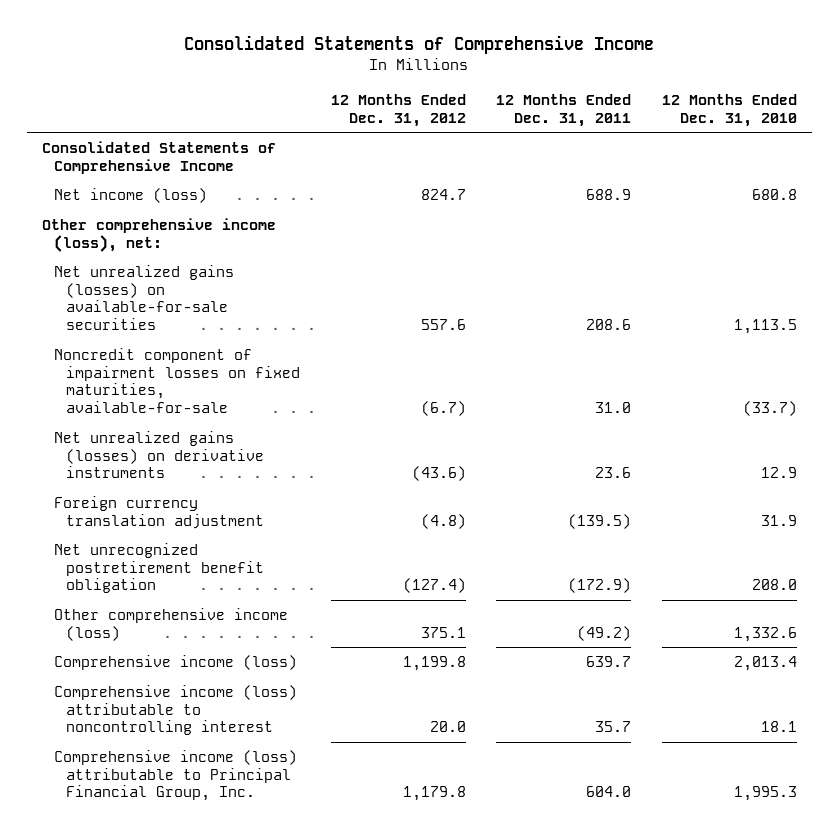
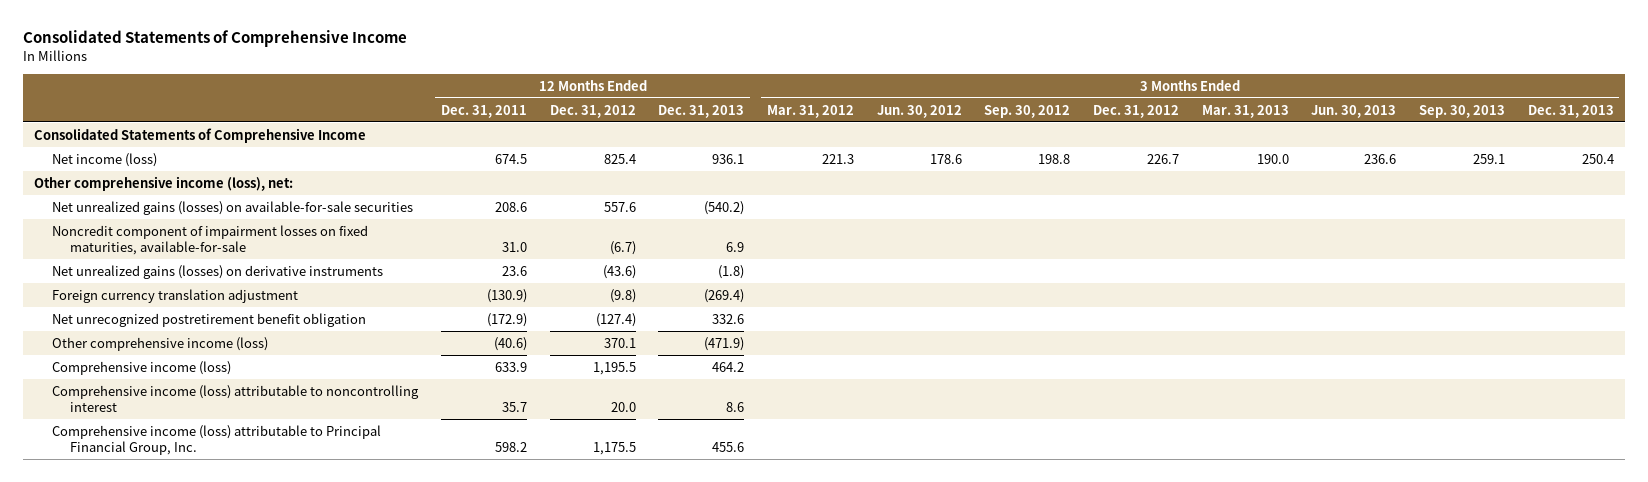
- | 12 Months Ended Dec. 31, 2012 | 12 Months Ended Dec. 31, 2011 | 12 Months Ended Dec. 31, 2010
+ | 12 Months Ended Dec. 31, 2011 | 12 Months Ended Dec. 31, 2012 | 12 Months Ended Dec. 31, 2013 | 3 Months Ended Mar. 31, 2012 | 3 Months Ended Jun. 30, 2012 | 3 Months Ended Sep. 30, 2012 | 3 Months Ended Dec. 31, 2012 | 3 Months Ended Mar. 31, 2013 | 3 Months Ended Jun. 30, 2013 | 3 Months Ended Sep. 30, 2013 | 3 Months Ended Dec. 31, 2013
- Net income (loss) | 824.7 | 688.9 | 680.8
+ Net income (loss) | 674.5 | 825.4 | 936.1 | 221.3 | 178.6 | 198.8 | 226.7 | 190.0 | 236.6 | 259.1 | 250.4
- Foreign currency translation adjustment | (4.8) | (139.5) | 31.9
+ Foreign currency translation adjustment | (130.9) | (9.8) | (269.4) | | | | | | | |
- Other comprehensive income (loss) | 375.1 | (49.2) | 1,332.6
- Comprehensive income (loss) | 1,199.8 | 639.7 | 2,013.4
+ Other comprehensive income (loss) | (40.6) | 370.1 | (471.9) | | | | | | | |
+ Comprehensive income (loss) | 633.9 | 1,195.5 | 464.2 | | | | | | | |
- Comprehensive income (loss) attributable to Principal Financial Group, Inc. | 1,179.8 | 604.0 | 1,995.3
+ Comprehensive income (loss) attributable to Principal Financial Group, Inc. | 598.2 | 1,175.5 | 455.6 | | | | | | | |

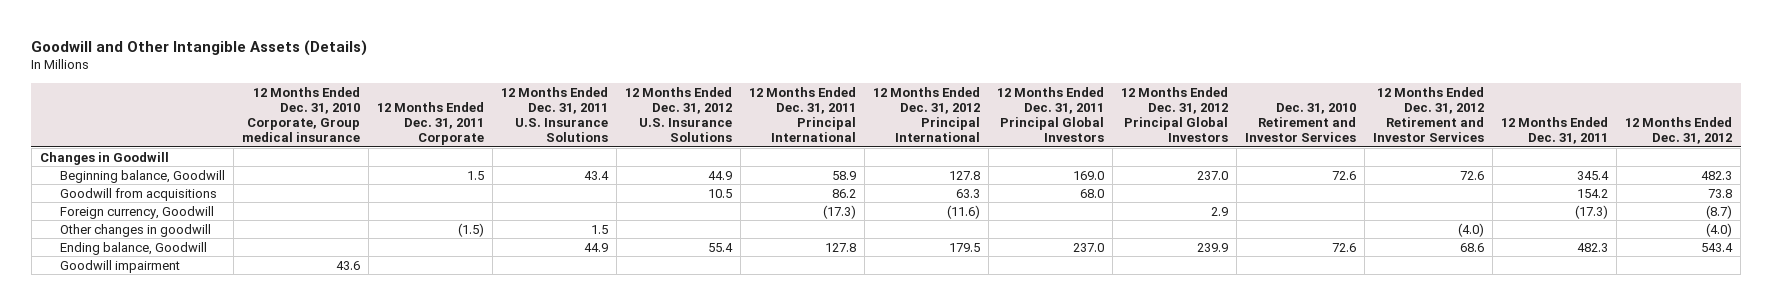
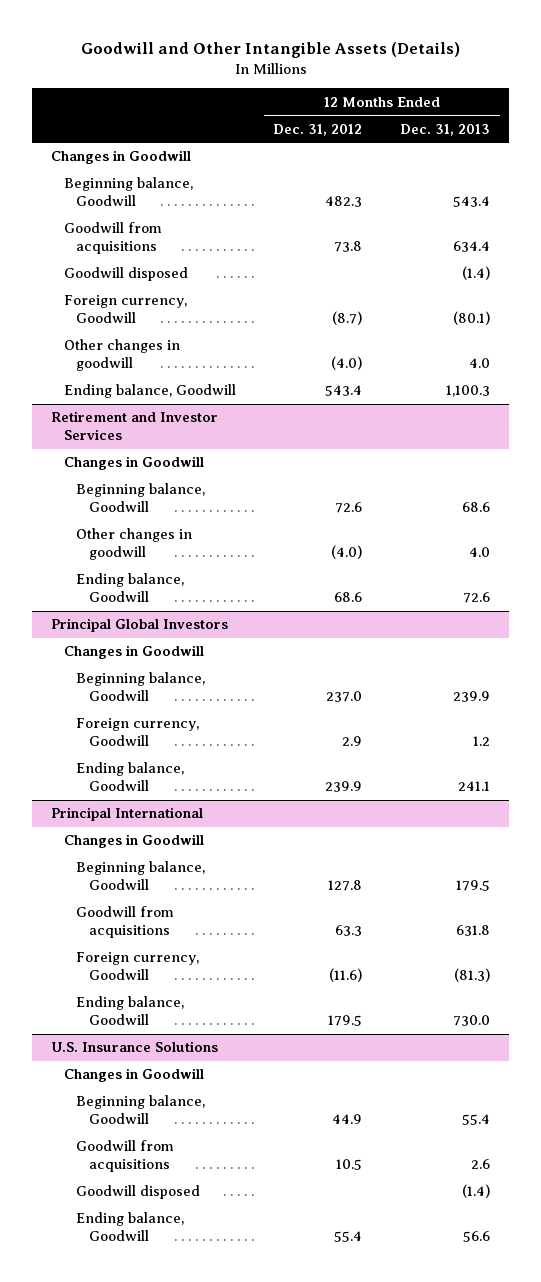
- | 12 Months Ended Dec. 31, 2010 Corporate, Group medical insurance | 12 Months Ended Dec. 31, 2011 Corporate | 12 Months Ended Dec. 31, 2011 U.S. Insurance Solutions | 12 Months Ended Dec. 31, 2012 U.S. Insurance Solutions | 12 Months Ended Dec. 31, 2011 Principal International | 12 Months Ended Dec. 31, 2012 Principal International | 12 Months Ended Dec. 31, 2011 Principal Global Investors | 12 Months Ended Dec. 31, 2012 Principal Global Investors | Dec. 31, 2010 Retirement and Investor Services | 12 Months Ended Dec. 31, 2012 Retirement and Investor Services | 12 Months Ended Dec. 31, 2011 | 12 Months Ended Dec. 31, 2012
+ | 12 Months Ended Dec. 31, 2012 | 12 Months Ended Dec. 31, 2013
+ Goodwill disposed | | (1.4)
- Goodwill impairment | 43.6 | | | | | | | | | | |
+ Retirement and Investor Services
+ Changes in Goodwill
+ Beginning balance, Goodwill | 72.6 | 68.6
+ Other changes in goodwill | (4.0) | 4.0
+ Ending balance, Goodwill | 68.6 | 72.6
+ Principal Global Investors
+ Changes in Goodwill
+ Beginning balance, Goodwill | 237.0 | 239.9
+ Foreign currency, Goodwill | 2.9 | 1.2
+ Ending balance, Goodwill | 239.9 | 241.1
+ Principal International
+ Changes in Goodwill
+ Beginning balance, Goodwill | 127.8 | 179.5
+ Goodwill from acquisitions | 63.3 | 631.8
+ Foreign currency, Goodwill | (11.6) | (81.3)
+ Ending balance, Goodwill | 179.5 | 730.0
+ U.S. Insurance Solutions
+ Changes in Goodwill
+ Beginning balance, Goodwill | 44.9 | 55.4
+ Goodwill from acquisitions | 10.5 | 2.6
+ Goodwill disposed | | (1.4)
+ Ending balance, Goodwill | 55.4 | 56.6

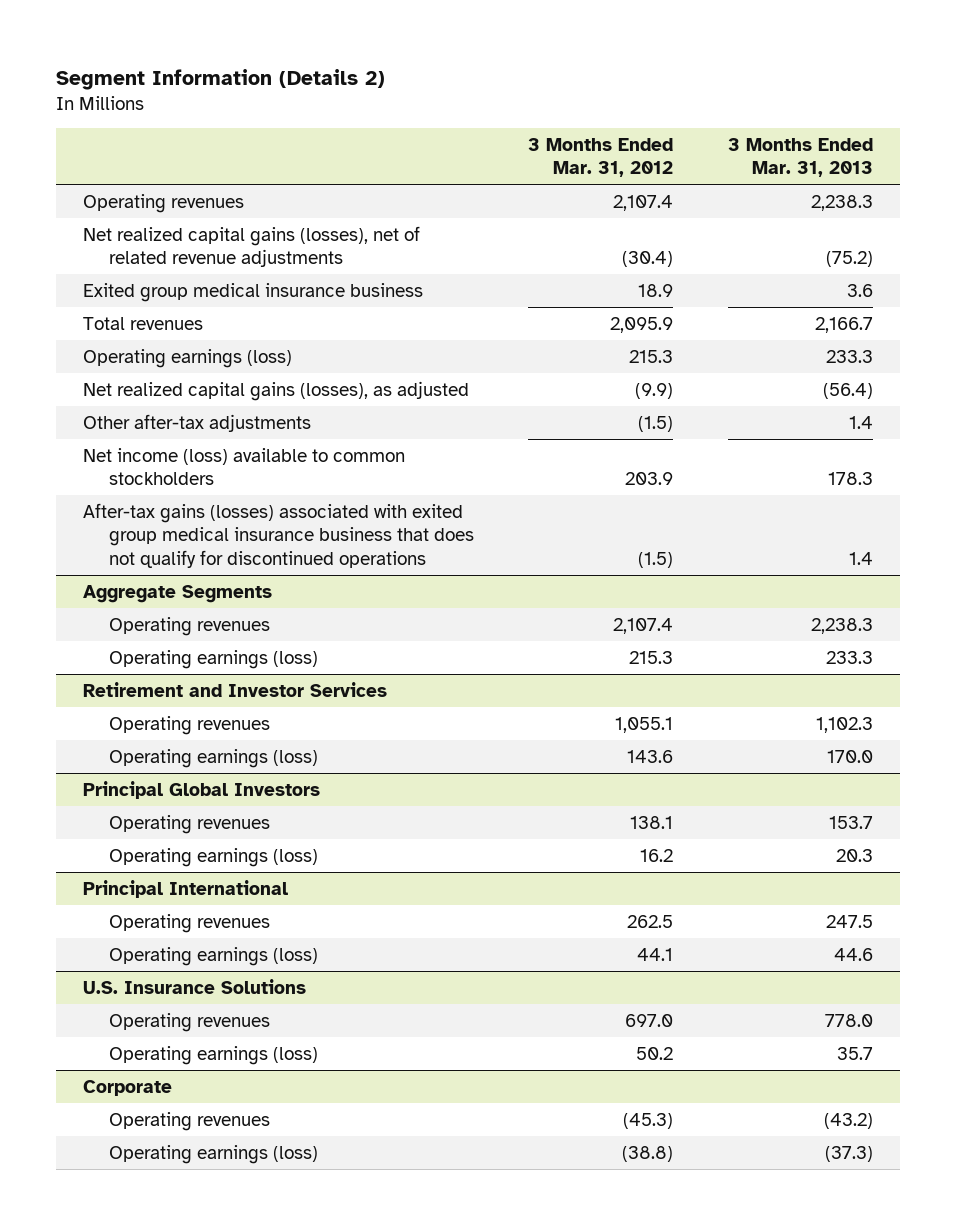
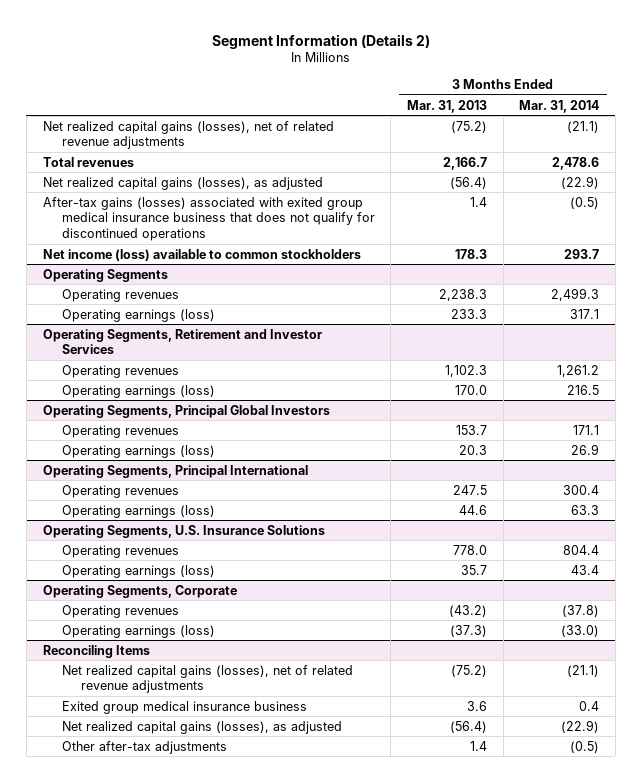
- | 3 Months Ended Mar. 31, 2012 | 3 Months Ended Mar. 31, 2013
+ | 3 Months Ended Mar. 31, 2013 | 3 Months Ended Mar. 31, 2014
- Operating revenues | 2,107.4 | 2,238.3
- Exited group medical insurance business | 18.9 | 3.6
- Operating earnings (loss) | 215.3 | 233.3
- Other after-tax adjustments | (1.5) | 1.4
- Aggregate Segments
moved down: Net income (loss) available to common stockholders | 178.3 | 293.7
+ Operating Segments
- Retirement and Investor Services
+ Operating Segments, Retirement and Investor Services
- Principal Global Investors
+ Operating Segments, Principal Global Investors
- Principal International
+ Operating Segments, Principal International
- U.S. Insurance Solutions
+ Operating Segments, U.S. Insurance Solutions
- Corporate
+ Operating Segments, Corporate
+ Reconciling Items
+ Net realized capital gains (losses), net of related revenue adjustments | (75.2) | (21.1)
+ Exited group medical insurance business | 3.6 | 0.4
+ Net realized capital gains (losses), as adjusted | (56.4) | (22.9)
+ Other after-tax adjustments | 1.4 | (0.5)

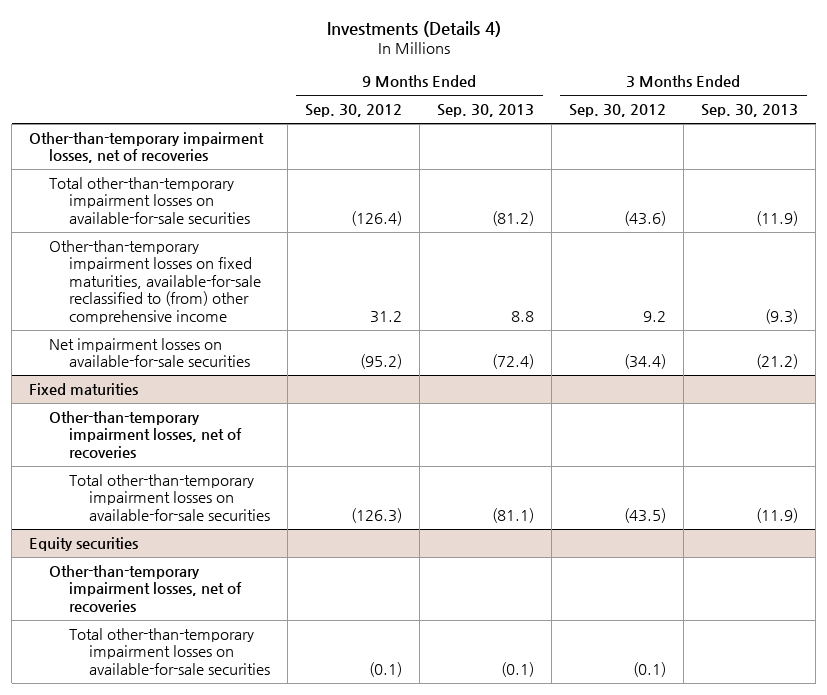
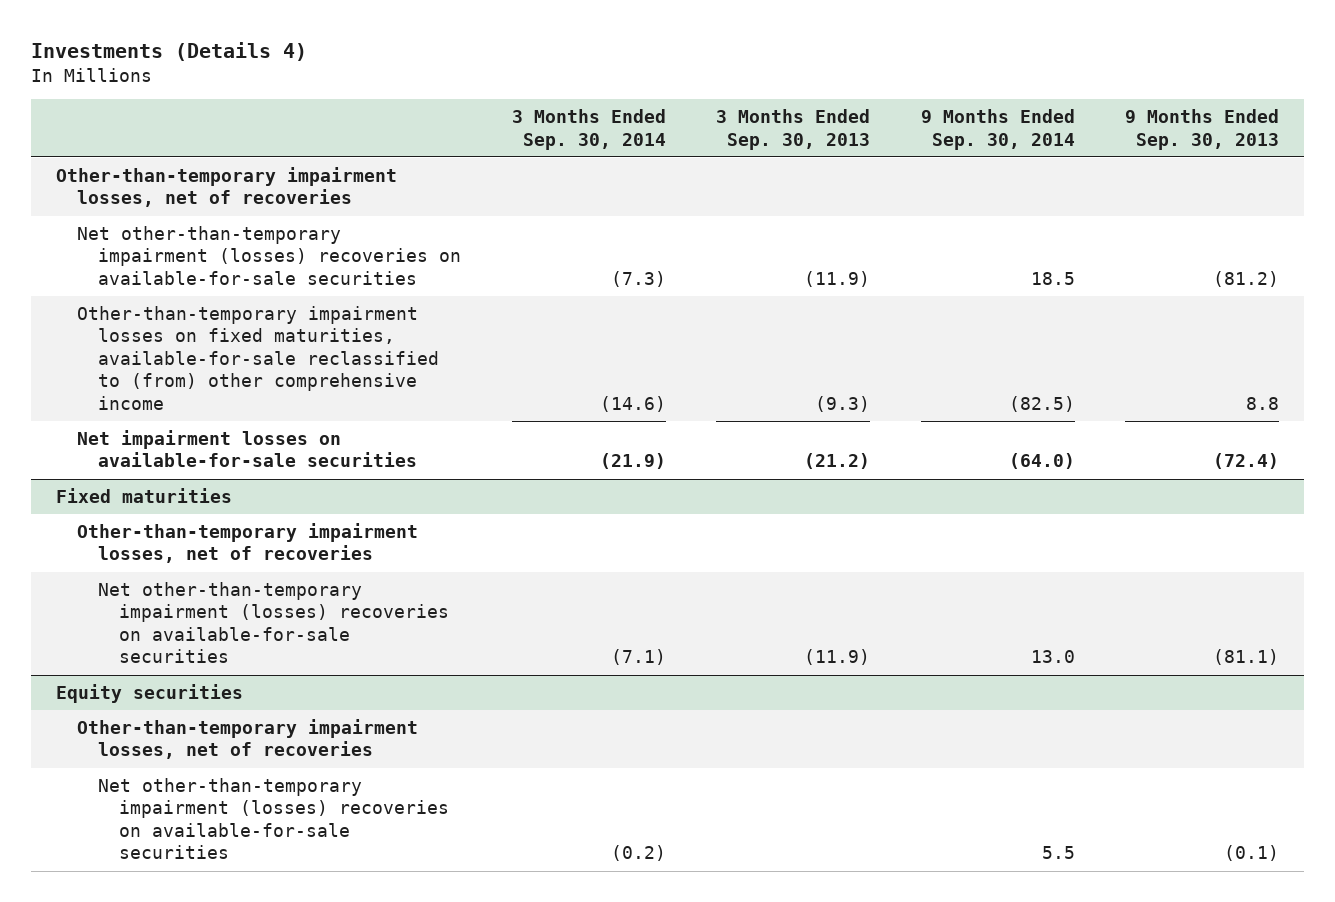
- | 9 Months Ended Sep. 30, 2012 | 9 Months Ended Sep. 30, 2013 | 3 Months Ended Sep. 30, 2012 | 3 Months Ended Sep. 30, 2013
+ | 3 Months Ended Sep. 30, 2014 | 3 Months Ended Sep. 30, 2013 | 9 Months Ended Sep. 30, 2014 | 9 Months Ended Sep. 30, 2013
- Total other-than-temporary impairment losses on available-for-sale securities | (126.4) | (81.2) | (43.6) | (11.9)
+ Net other-than-temporary impairment (losses) recoveries on available-for-sale securities | (7.3) | (11.9) | 18.5 | (81.2)
@ Fixed maturities
- Total other-than-temporary impairment losses on available-for-sale securities | (126.3) | (81.1) | (43.5) | (11.9)
+ Net other-than-temporary impairment (losses) recoveries on available-for-sale securities | (7.1) | (11.9) | 13.0 | (81.1)
@ Equity securities
- Total other-than-temporary impairment losses on available-for-sale securities | (0.1) | (0.1) | (0.1) |
+ Net other-than-temporary impairment (losses) recoveries on available-for-sale securities | (0.2) | | 5.5 | (0.1)

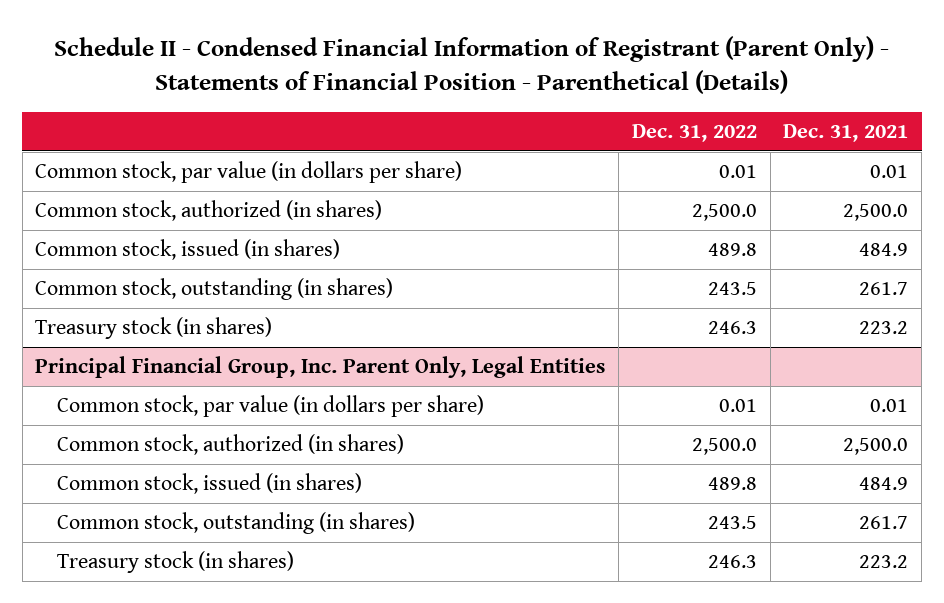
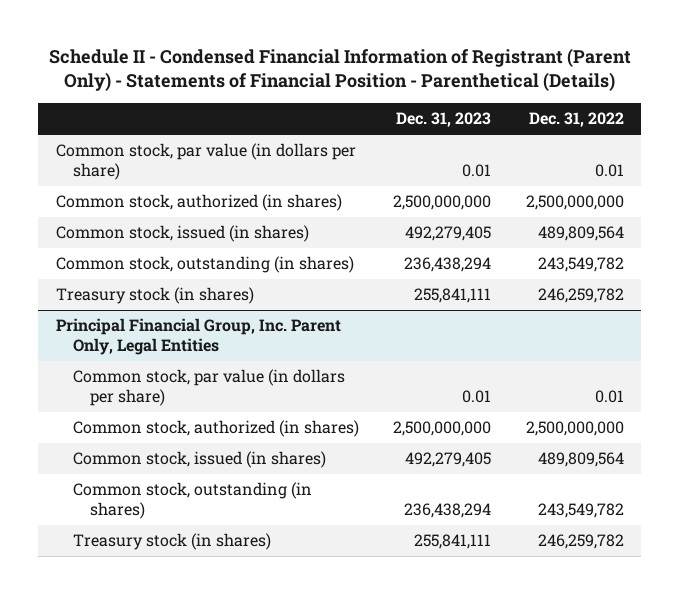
- | Dec. 31, 2022 | Dec. 31, 2021
+ | Dec. 31, 2023 | Dec. 31, 2022
- Common stock, authorized (in shares) | 2,500.0 | 2,500.0
- Common stock, issued (in shares) | 489.8 | 484.9
- Common stock, outstanding (in shares) | 243.5 | 261.7
- Treasury stock (in shares) | 246.3 | 223.2
+ Common stock, authorized (in shares) | 2,500,000,000 | 2,500,000,000
+ Common stock, issued (in shares) | 492,279,405 | 489,809,564
+ Common stock, outstanding (in shares) | 236,438,294 | 243,549,782
+ Treasury stock (in shares) | 255,841,111 | 246,259,782
@ Principal Financial Group, Inc. Parent Only, Legal Entities
- Common stock, authorized (in shares) | 2,500.0 | 2,500.0
- Common stock, issued (in shares) | 489.8 | 484.9
- Common stock, outstanding (in shares) | 243.5 | 261.7
- Treasury stock (in shares) | 246.3 | 223.2
+ Common stock, authorized (in shares) | 2,500,000,000 | 2,500,000,000
+ Common stock, issued (in shares) | 492,279,405 | 489,809,564
+ Common stock, outstanding (in shares) | 236,438,294 | 243,549,782
+ Treasury stock (in shares) | 255,841,111 | 246,259,782

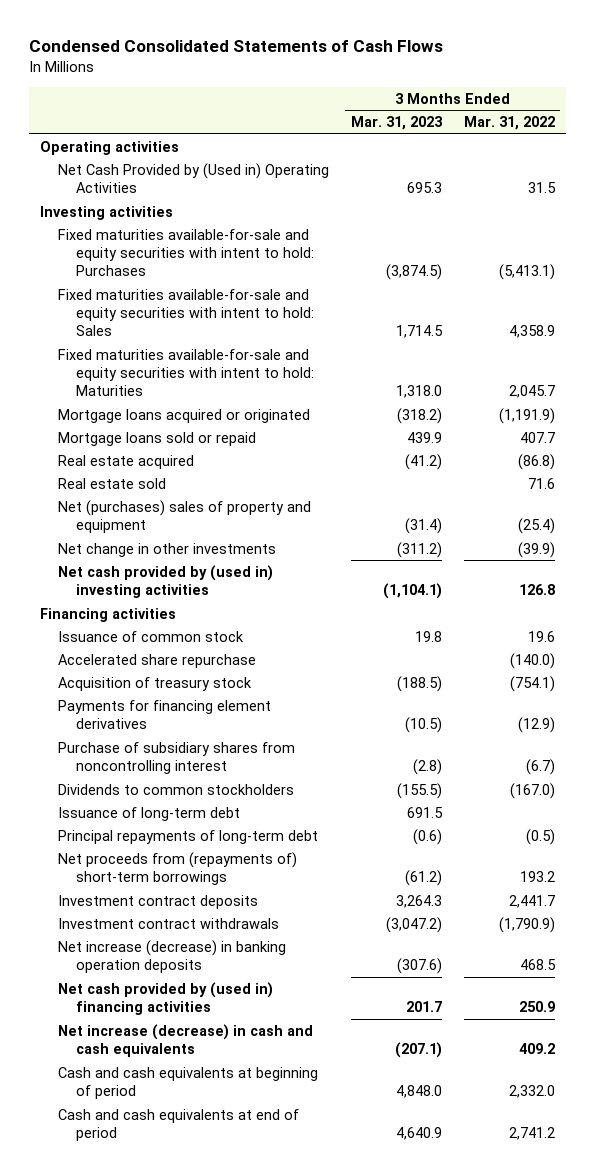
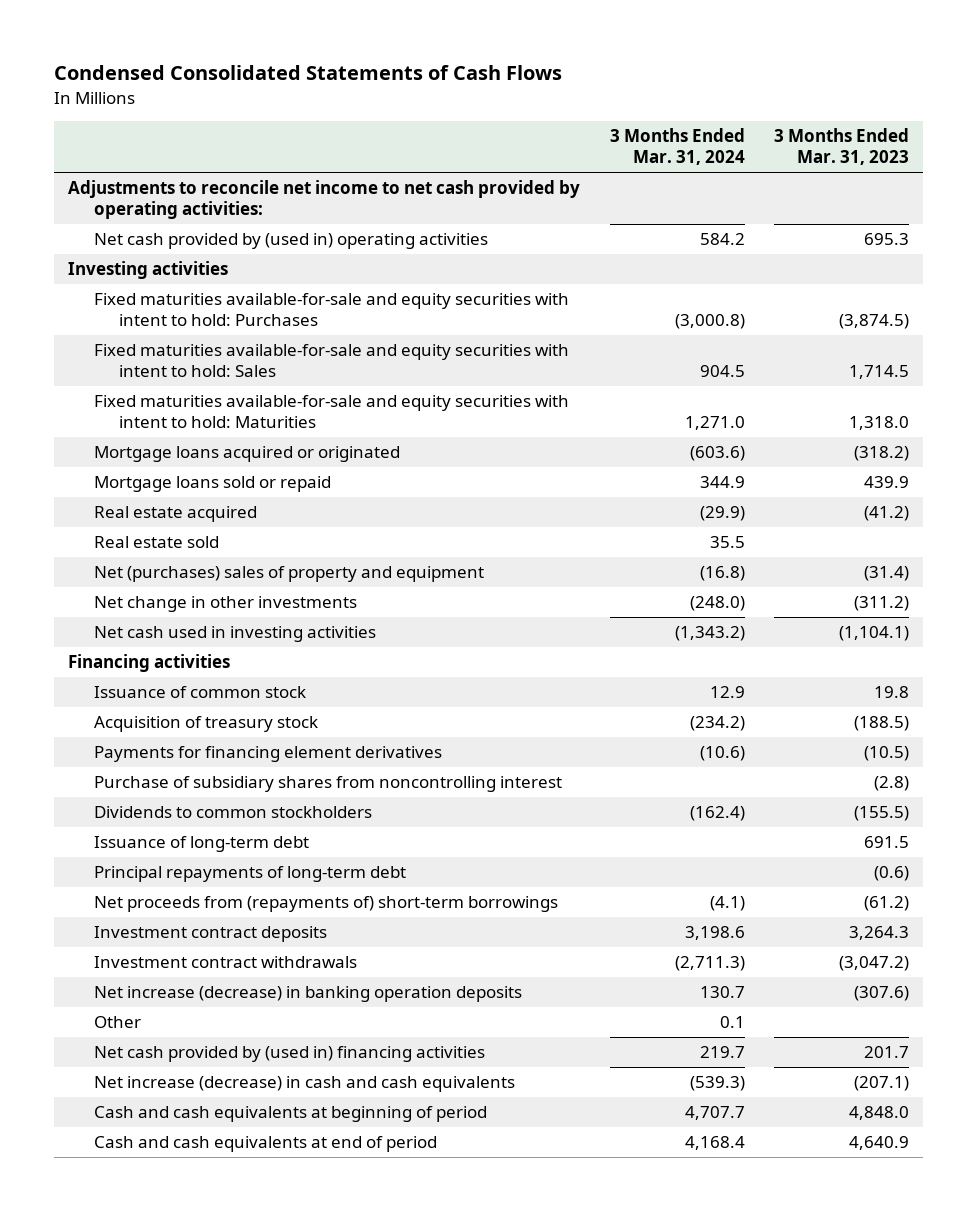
- | 3 Months Ended Mar. 31, 2023 | 3 Months Ended Mar. 31, 2022
+ | 3 Months Ended Mar. 31, 2024 | 3 Months Ended Mar. 31, 2023
- Operating activities
- Net Cash Provided by (Used in) Operating Activities | 695.3 | 31.5
+ Adjustments to reconcile net income to net cash provided by operating activities:
+ Net cash provided by (used in) operating activities | 584.2 | 695.3
- Net cash provided by (used in) investing activities | (1,104.1) | 126.8
+ Net cash used in investing activities | (1,343.2) | (1,104.1)
- Accelerated share repurchase | | (140.0)
+ Other | 0.1 |

